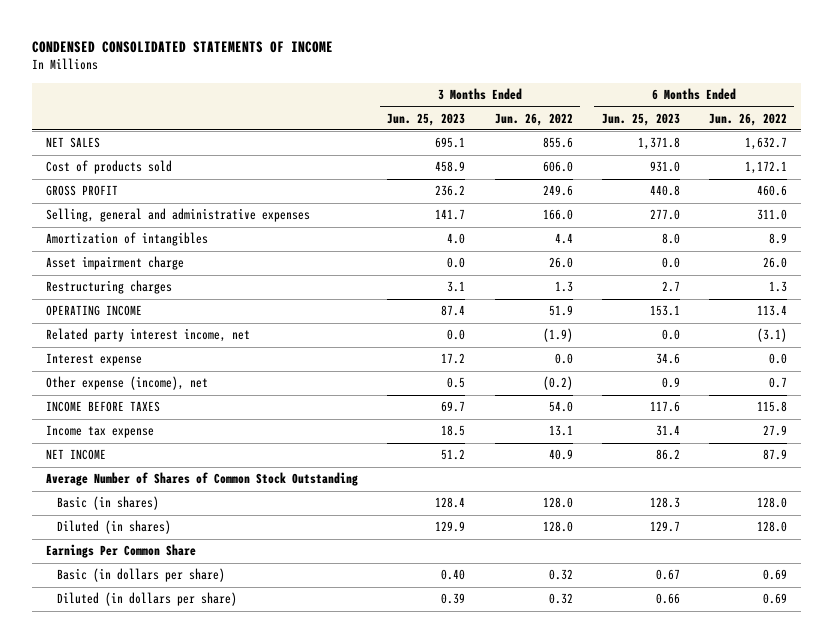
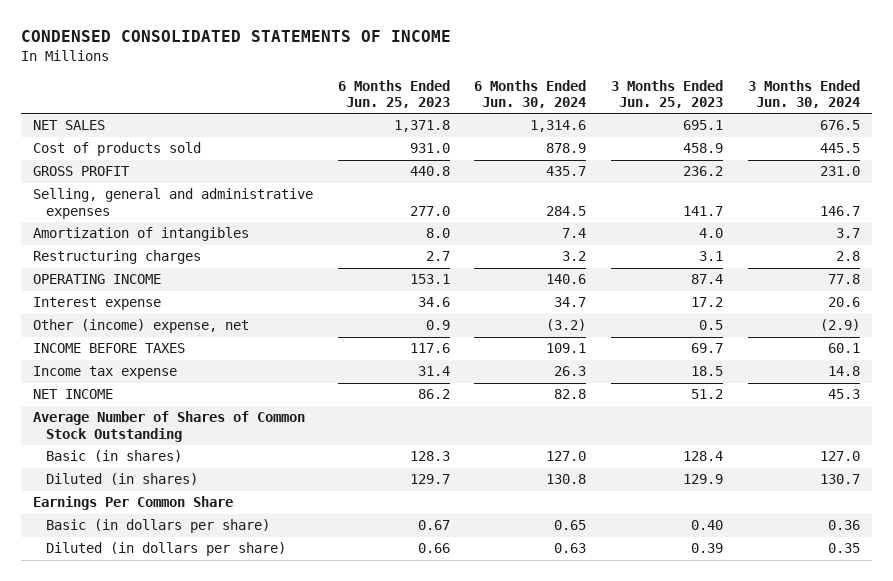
- | 3 Months Ended Jun. 25, 2023 | 3 Months Ended Jun. 26, 2022 | 6 Months Ended Jun. 25, 2023 | 6 Months Ended Jun. 26, 2022
+ | 6 Months Ended Jun. 25, 2023 | 6 Months Ended Jun. 30, 2024 | 3 Months Ended Jun. 25, 2023 | 3 Months Ended Jun. 30, 2024
- Asset impairment charge | 0.0 | 26.0 | 0.0 | 26.0
- Related party interest income, net | 0.0 | (1.9) | 0.0 | (3.1)
- Other expense (income), net | 0.5 | (0.2) | 0.9 | 0.7
+ Other (income) expense, net | 0.9 | (3.2) | 0.5 | (2.9)

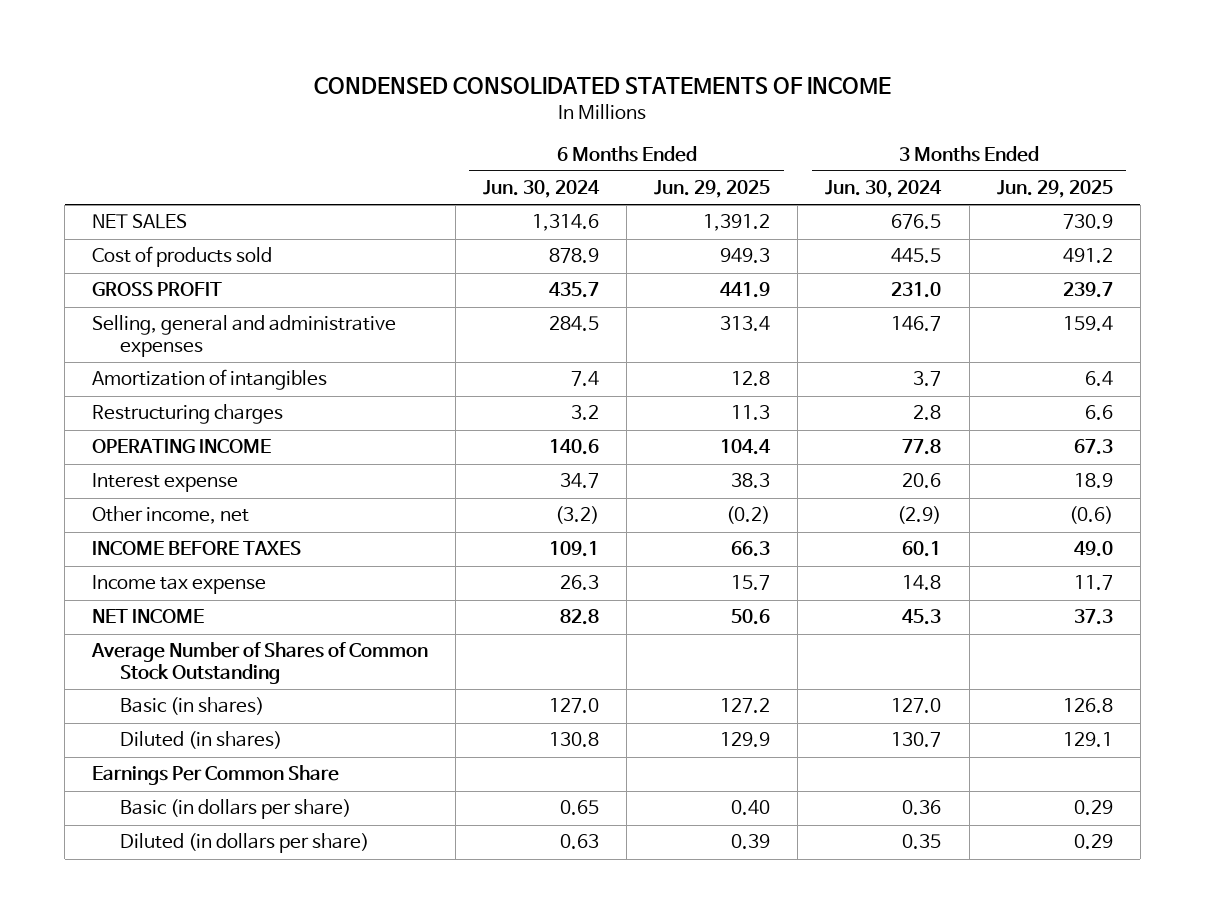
- | 6 Months Ended Jun. 25, 2023 | 6 Months Ended Jun. 30, 2024 | 3 Months Ended Jun. 25, 2023 | 3 Months Ended Jun. 30, 2024
+ | 6 Months Ended Jun. 30, 2024 | 6 Months Ended Jun. 29, 2025 | 3 Months Ended Jun. 30, 2024 | 3 Months Ended Jun. 29, 2025
- Other (income) expense, net | 0.9 | (3.2) | 0.5 | (2.9)
+ Other income, net | (3.2) | (0.2) | (2.9) | (0.6)

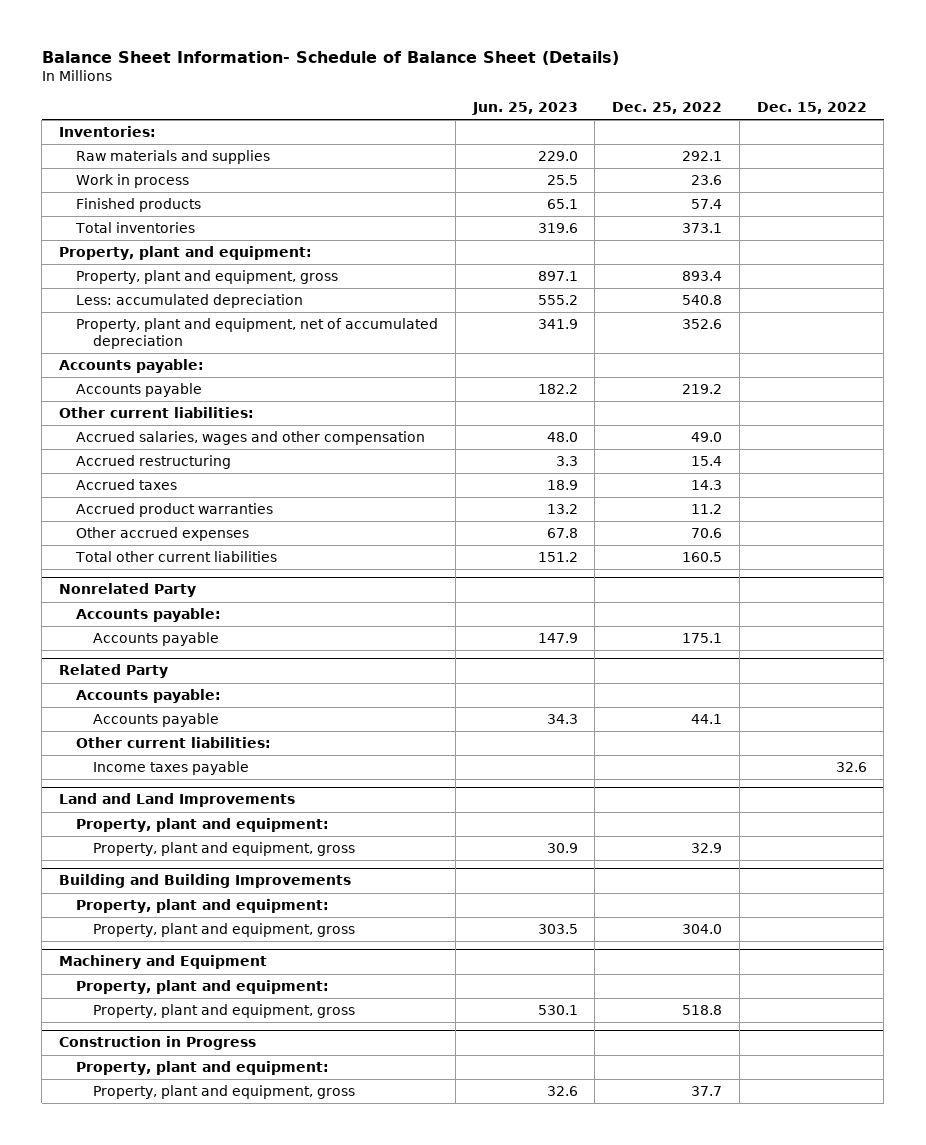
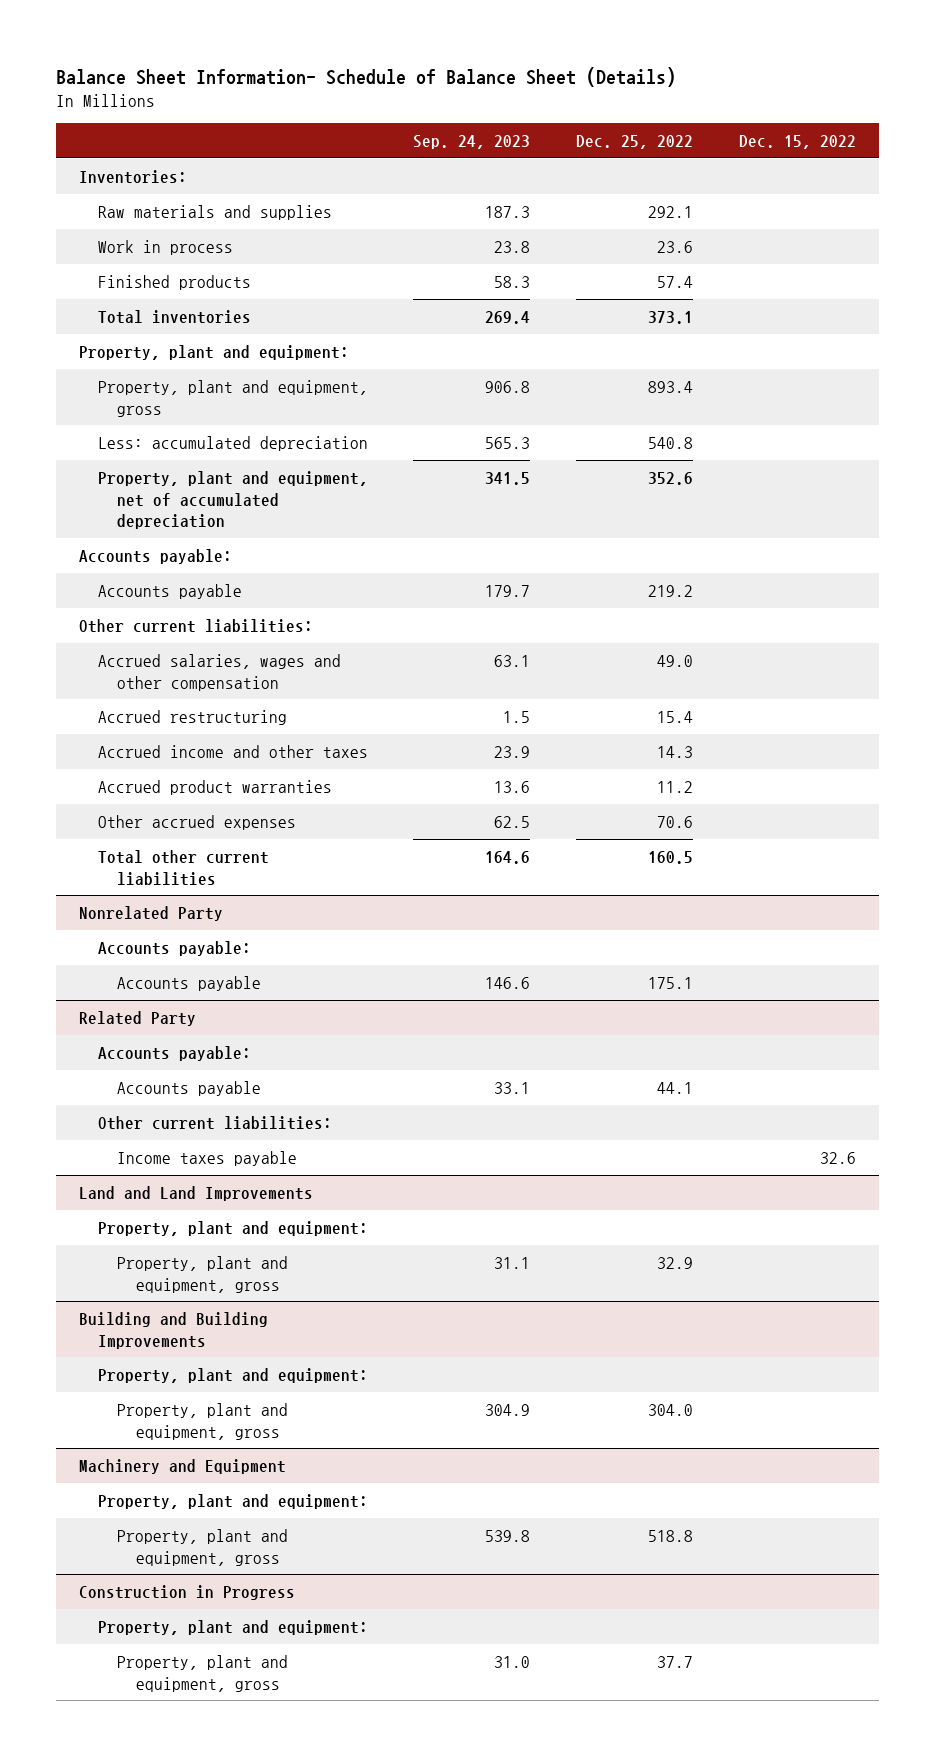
- | Jun. 25, 2023 | Dec. 25, 2022 | Dec. 15, 2022
+ | Sep. 24, 2023 | Dec. 25, 2022 | Dec. 15, 2022
- Accrued taxes | 18.9 | 14.3 |
+ Accrued income and other taxes | 23.9 | 14.3 |

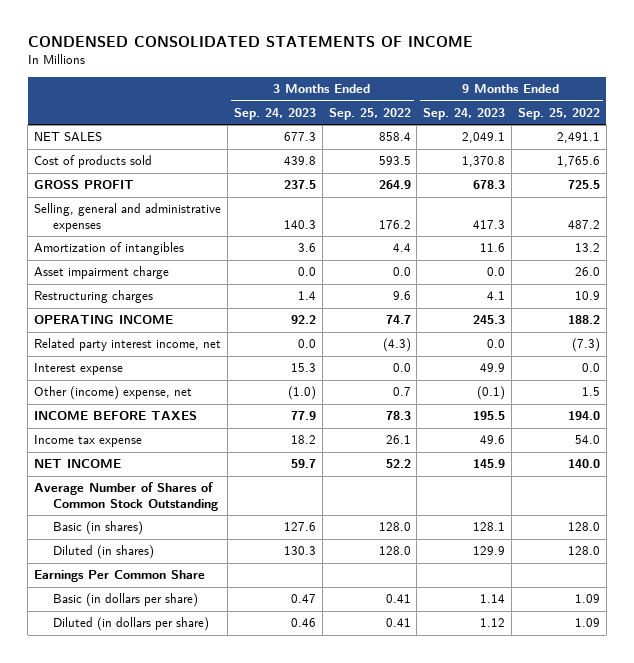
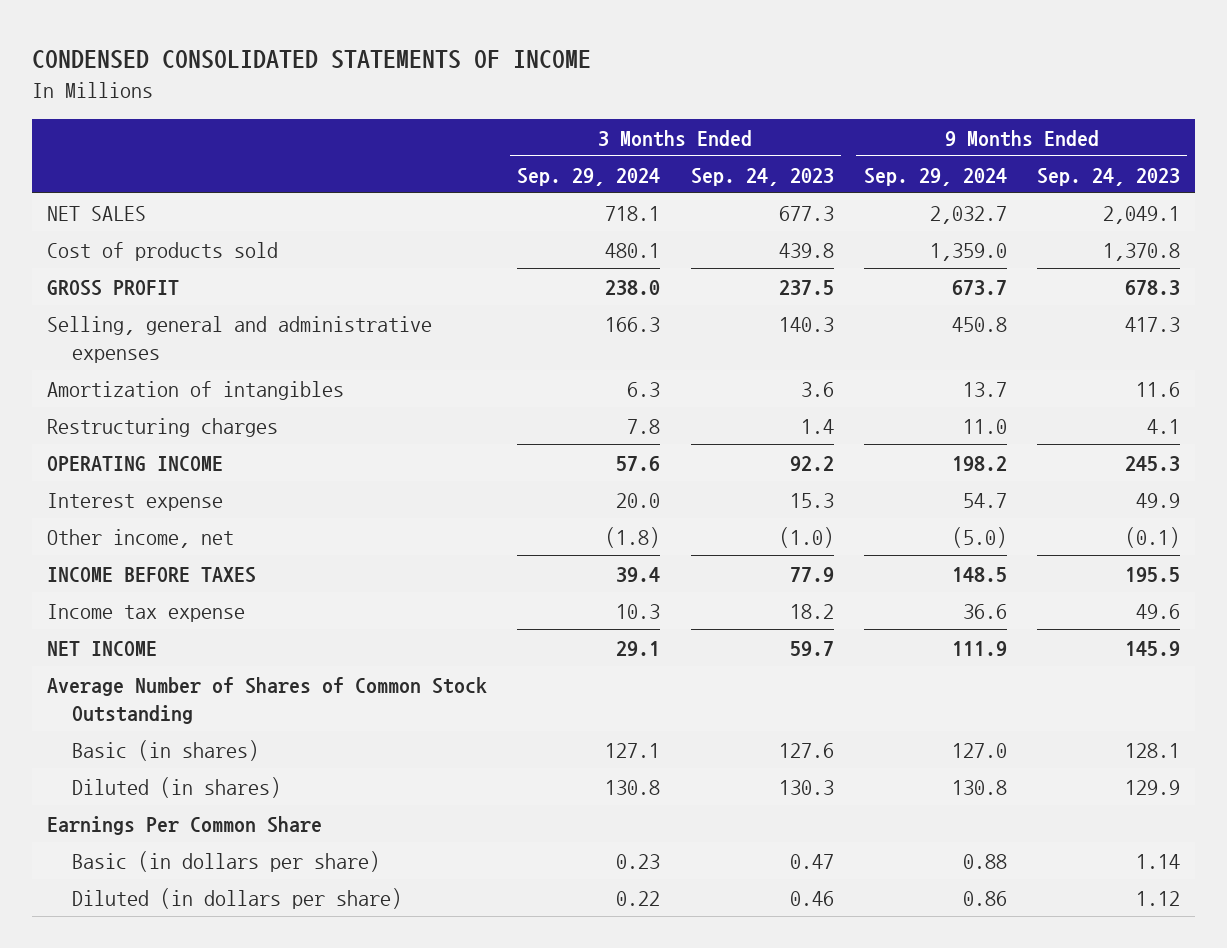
- | 3 Months Ended Sep. 24, 2023 | 3 Months Ended Sep. 25, 2022 | 9 Months Ended Sep. 24, 2023 | 9 Months Ended Sep. 25, 2022
+ | 3 Months Ended Sep. 29, 2024 | 3 Months Ended Sep. 24, 2023 | 9 Months Ended Sep. 29, 2024 | 9 Months Ended Sep. 24, 2023
- Asset impairment charge | 0.0 | 0.0 | 0.0 | 26.0
- Related party interest income, net | 0.0 | (4.3) | 0.0 | (7.3)
- Other (income) expense, net | (1.0) | 0.7 | (0.1) | 1.5
+ Other income, net | (1.8) | (1.0) | (5.0) | (0.1)

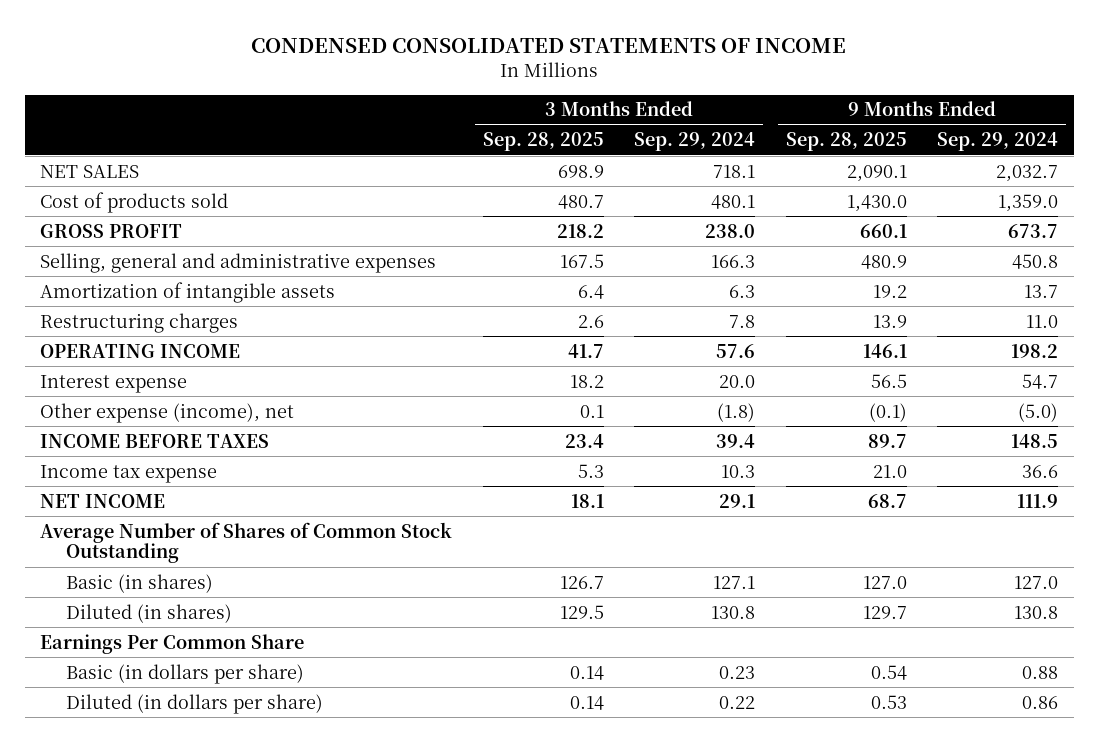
- | 3 Months Ended Sep. 29, 2024 | 3 Months Ended Sep. 24, 2023 | 9 Months Ended Sep. 29, 2024 | 9 Months Ended Sep. 24, 2023
+ | 3 Months Ended Sep. 28, 2025 | 3 Months Ended Sep. 29, 2024 | 9 Months Ended Sep. 28, 2025 | 9 Months Ended Sep. 29, 2024
- Amortization of intangibles | 6.3 | 3.6 | 13.7 | 11.6
+ Amortization of intangible assets | 6.4 | 6.3 | 19.2 | 13.7
- Other income, net | (1.8) | (1.0) | (5.0) | (0.1)
+ Other expense (income), net | 0.1 | (1.8) | (0.1) | (5.0)

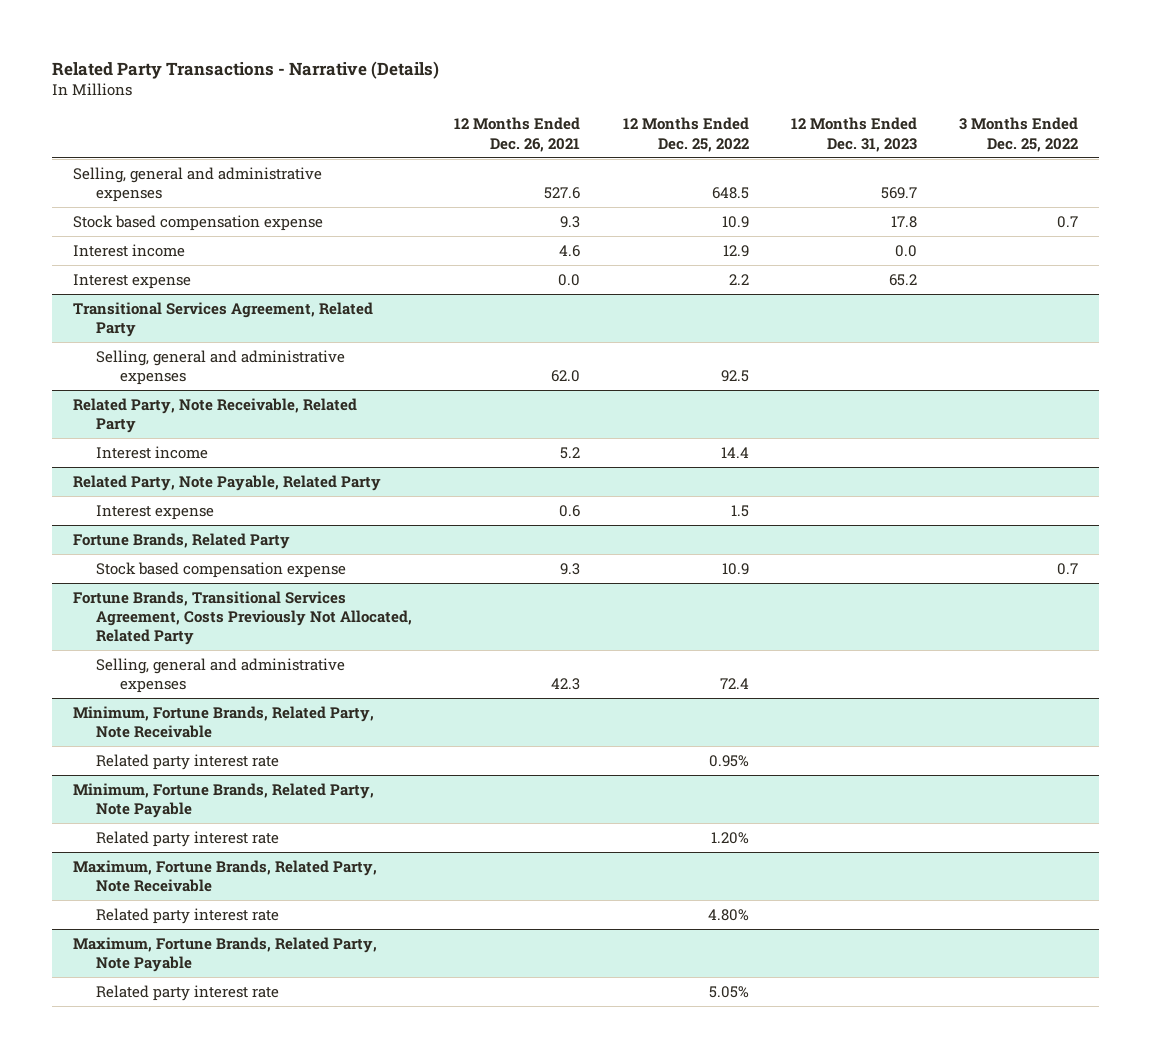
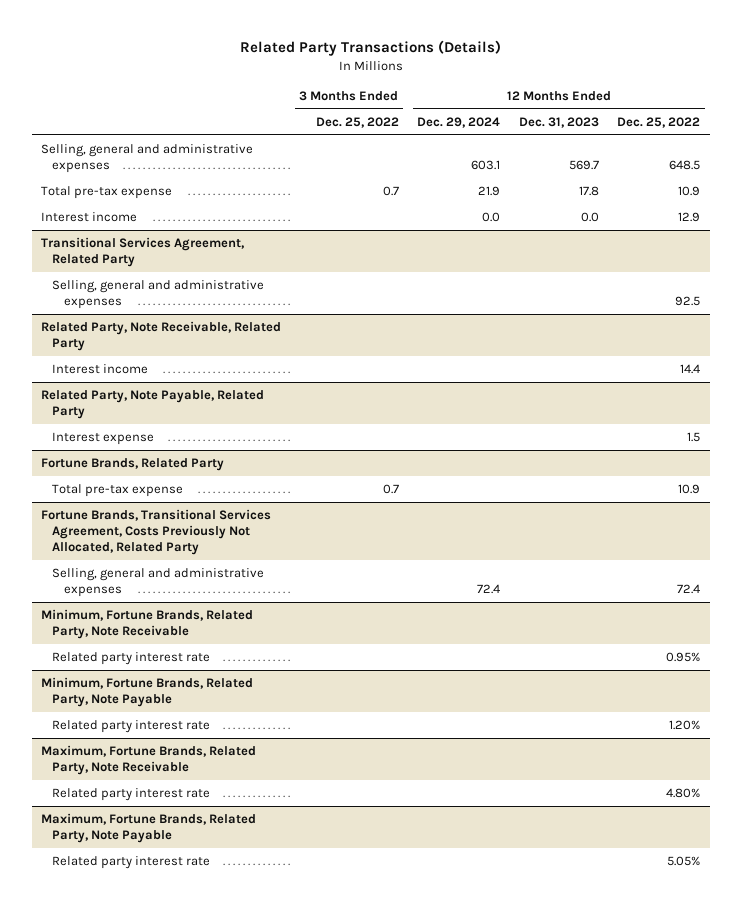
- Related Party Transactions - Narrative (Details)
+ Related Party Transactions (Details)
- | 12 Months Ended Dec. 26, 2021 | 12 Months Ended Dec. 25, 2022 | 12 Months Ended Dec. 31, 2023 | 3 Months Ended Dec. 25, 2022
+ | 3 Months Ended Dec. 25, 2022 | 12 Months Ended Dec. 29, 2024 | 12 Months Ended Dec. 31, 2023 | 12 Months Ended Dec. 25, 2022
- Stock based compensation expense | 9.3 | 10.9 | 17.8 | 0.7
+ Total pre-tax expense | 0.7 | 21.9 | 17.8 | 10.9
- Interest expense | 0.0 | 2.2 | 65.2 |
@ Fortune Brands, Related Party
- Stock based compensation expense | 9.3 | 10.9 | | 0.7
+ Total pre-tax expense | 0.7 | | | 10.9

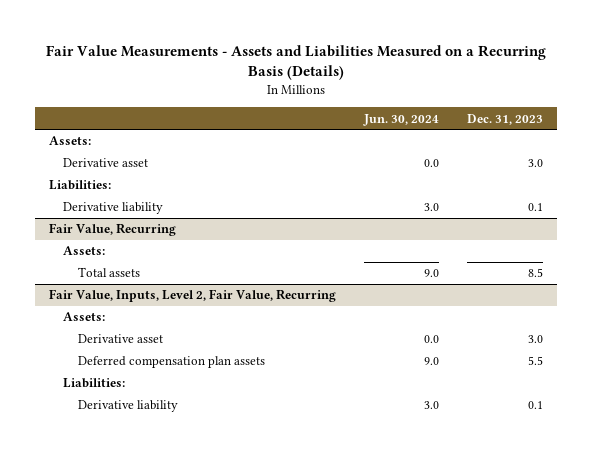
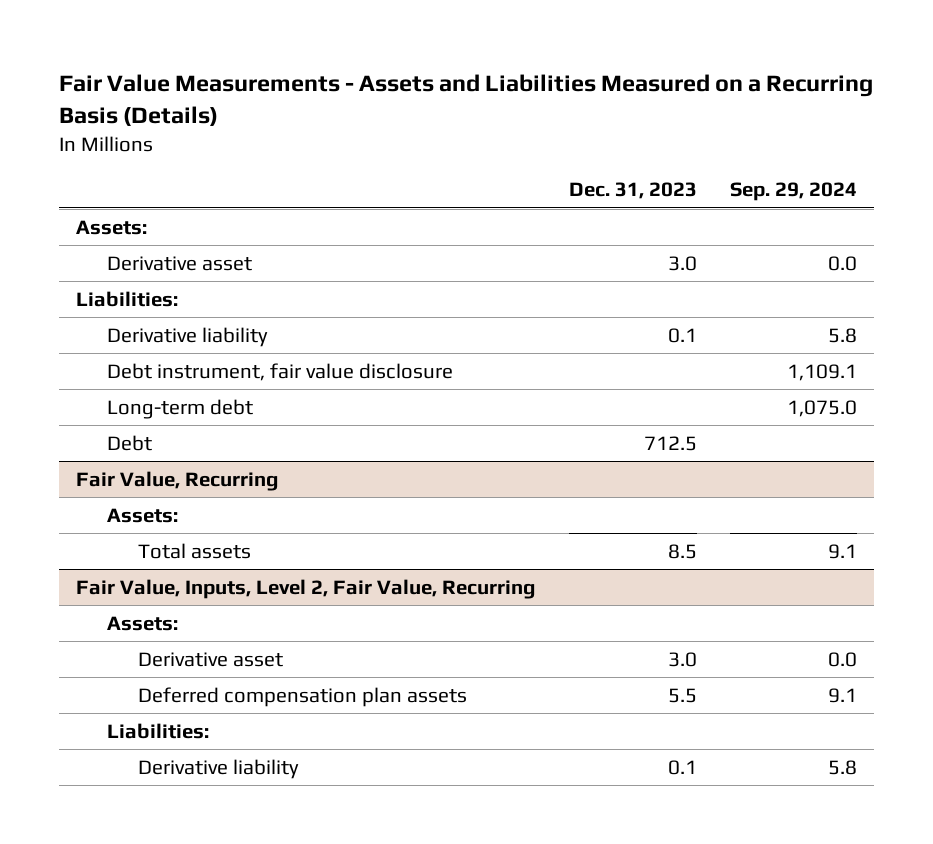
- | Jun. 30, 2024 | Dec. 31, 2023
+ | Dec. 31, 2023 | Sep. 29, 2024
+ Debt instrument, fair value disclosure | | 1,109.1
+ Long-term debt | | 1,075.0
+ Debt | 712.5 |

